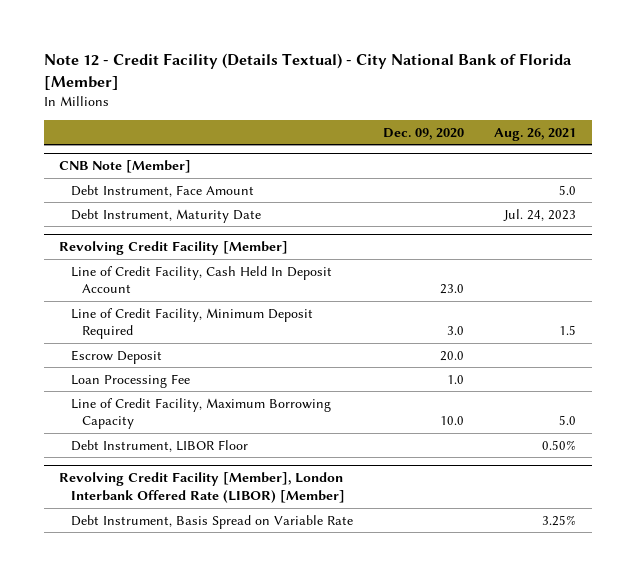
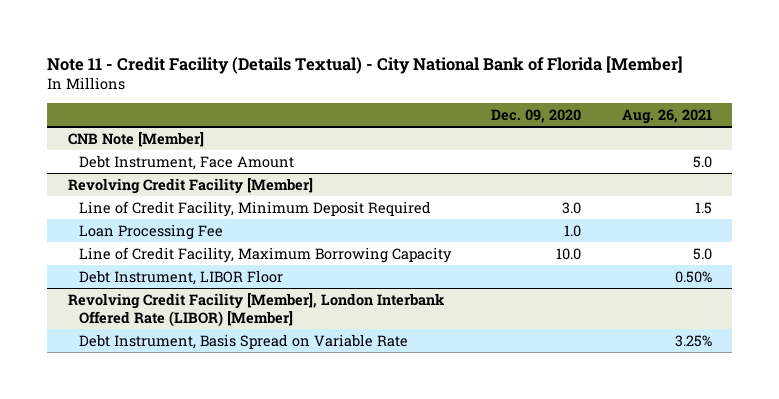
- Note 12 - Credit Facility (Details Textual) - City National Bank of Florida [Member]
+ Note 11 - Credit Facility (Details Textual) - City National Bank of Florida [Member]
@ CNB Note [Member]
- Debt Instrument, Maturity Date | | Jul. 24, 2023
@ Revolving Credit Facility [Member]
- Line of Credit Facility, Cash Held In Deposit Account | 23.0 |
- Escrow Deposit | 20.0 |

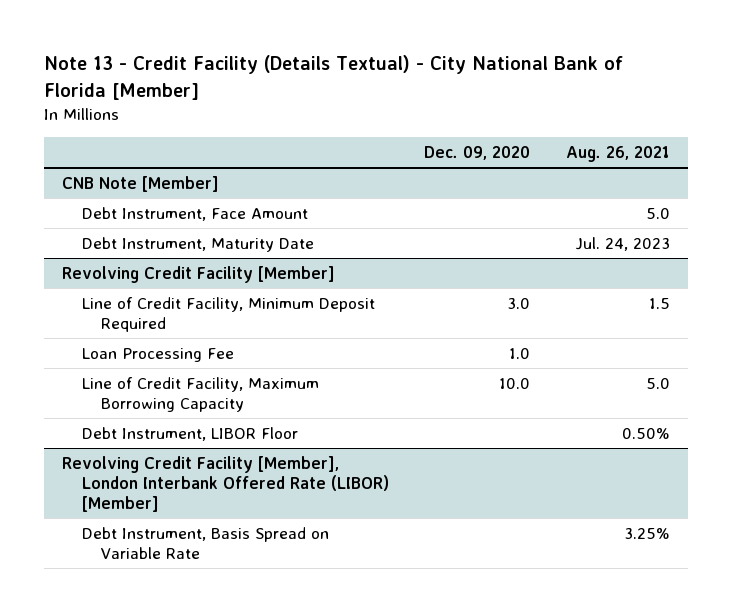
- Note 11 - Credit Facility (Details Textual) - City National Bank of Florida [Member]
+ Note 13 - Credit Facility (Details Textual) - City National Bank of Florida [Member]
@ CNB Note [Member]
+ Debt Instrument, Maturity Date | | Jul. 24, 2023

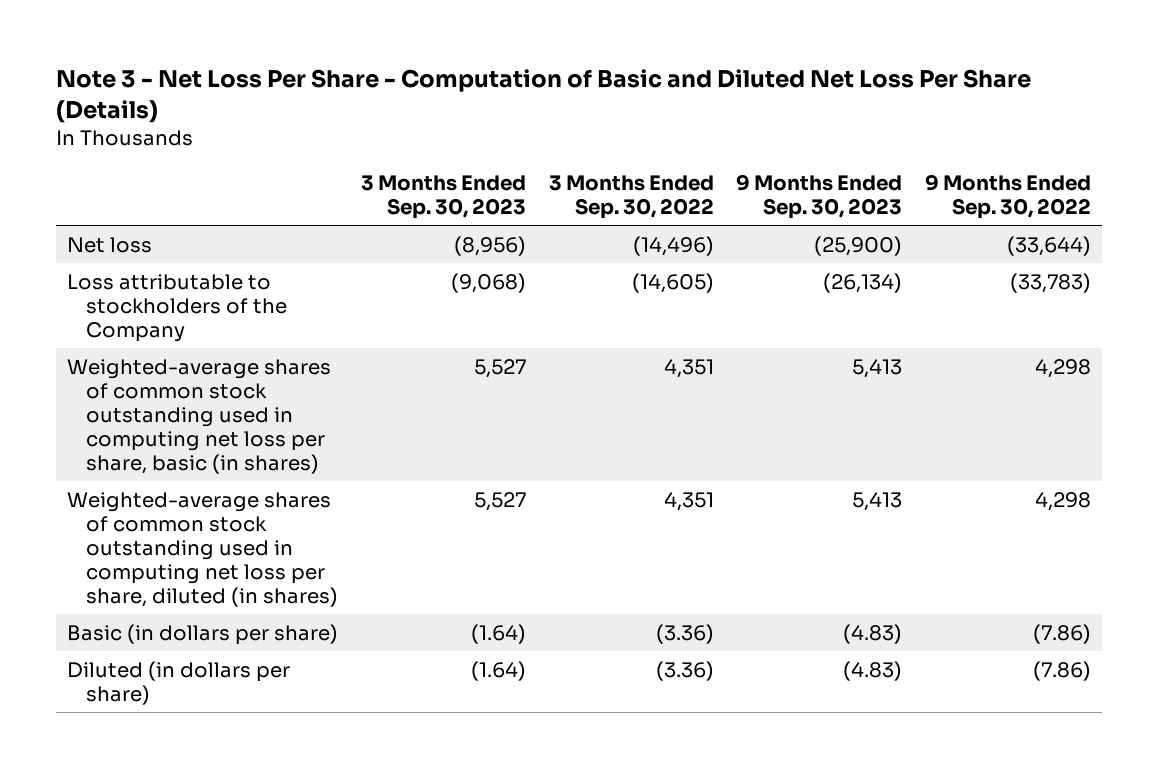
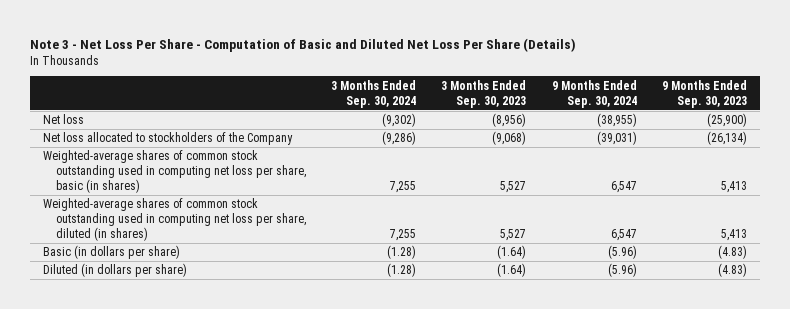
- | 3 Months Ended Sep. 30, 2023 | 3 Months Ended Sep. 30, 2022 | 9 Months Ended Sep. 30, 2023 | 9 Months Ended Sep. 30, 2022
+ | 3 Months Ended Sep. 30, 2024 | 3 Months Ended Sep. 30, 2023 | 9 Months Ended Sep. 30, 2024 | 9 Months Ended Sep. 30, 2023
- Loss attributable to stockholders of the Company | (9,068) | (14,605) | (26,134) | (33,783)
+ Net loss allocated to stockholders of the Company | (9,286) | (9,068) | (39,031) | (26,134)

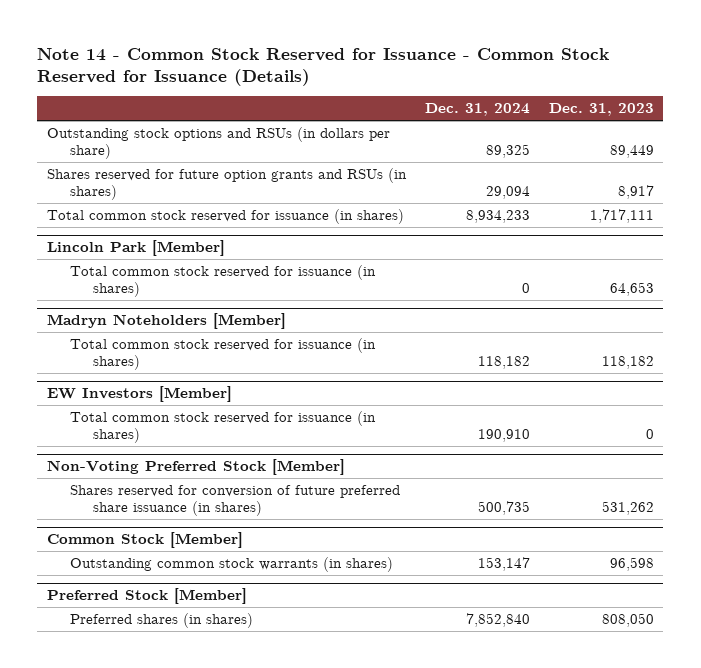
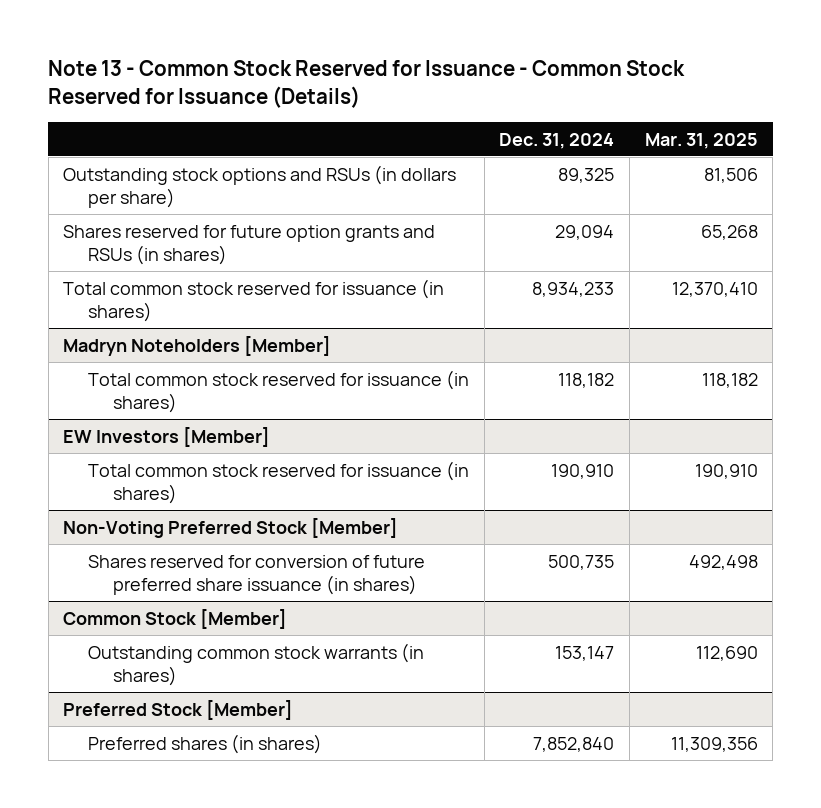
- Note 14 - Common Stock Reserved for Issuance - Common Stock Reserved for Issuance (Details)
+ Note 13 - Common Stock Reserved for Issuance - Common Stock Reserved for Issuance (Details)
- | Dec. 31, 2024 | Dec. 31, 2023
+ | Dec. 31, 2024 | Mar. 31, 2025
- Lincoln Park [Member]
- Total common stock reserved for issuance (in shares) | 0 | 64,653

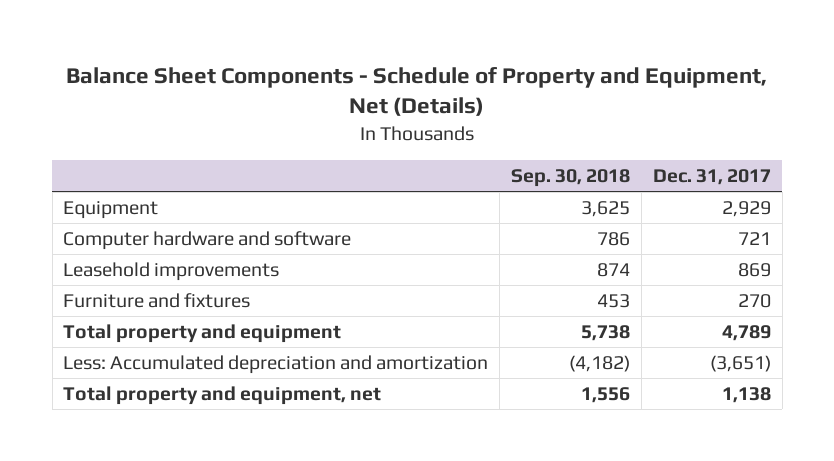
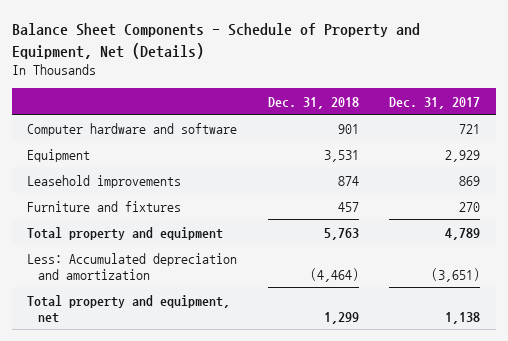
- | Sep. 30, 2018 | Dec. 31, 2017
+ | Dec. 31, 2018 | Dec. 31, 2017
moved down: Equipment | 3,531 | 2,929

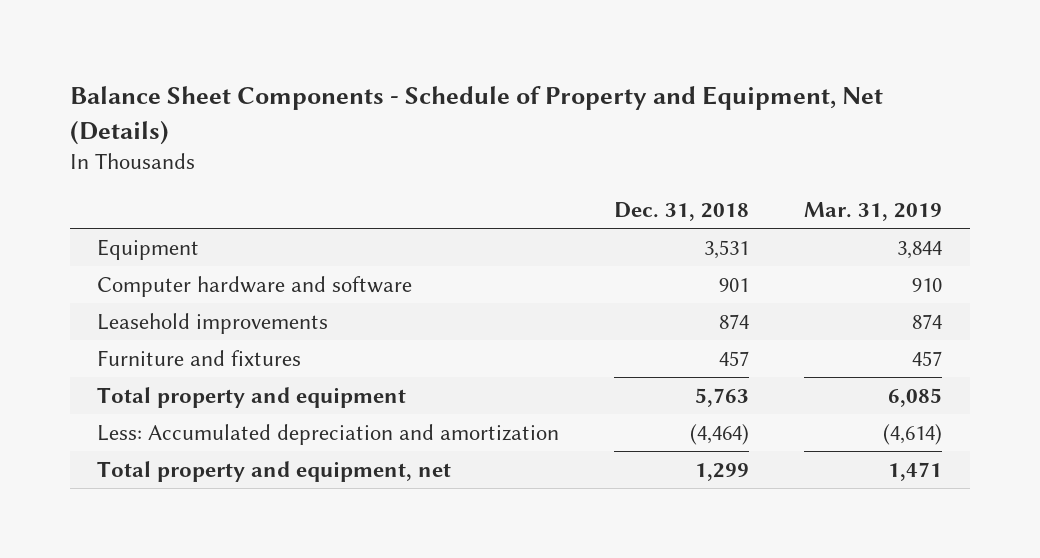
- | Dec. 31, 2018 | Dec. 31, 2017
+ | Dec. 31, 2018 | Mar. 31, 2019
moved down: Computer hardware and software | 901 | 910

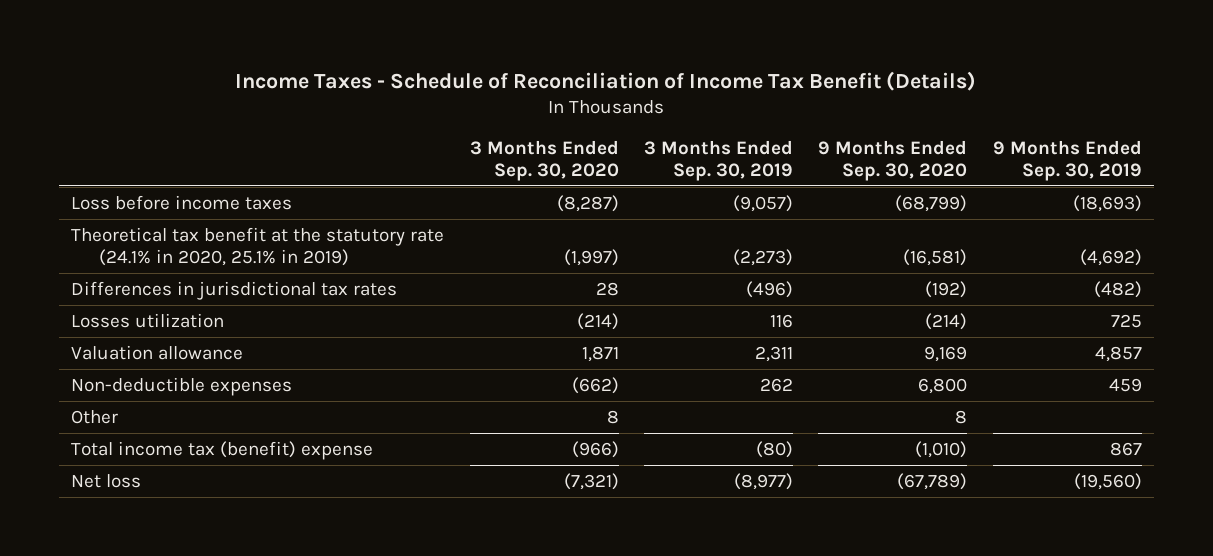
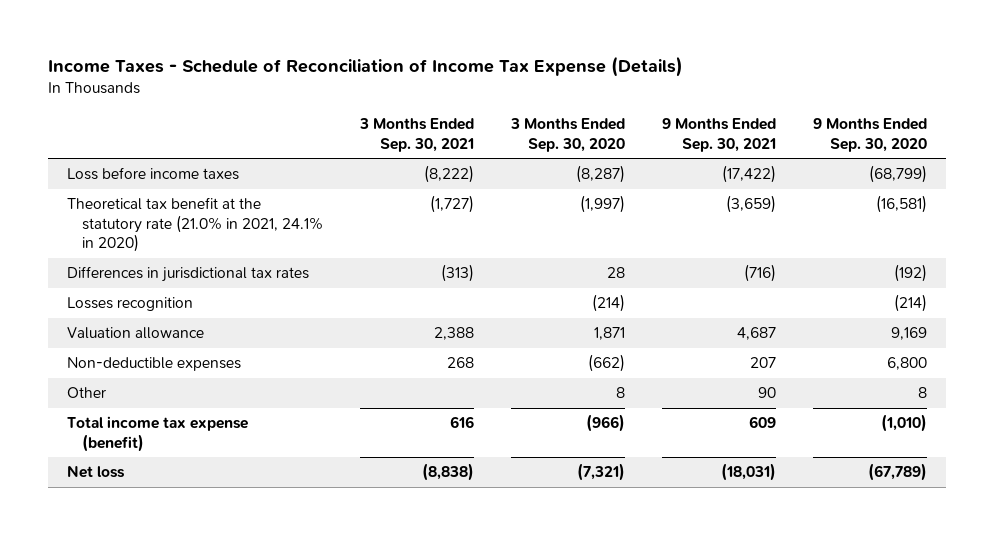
- Income Taxes - Schedule of Reconciliation of Income Tax Benefit (Details)
+ Income Taxes - Schedule of Reconciliation of Income Tax Expense (Details)
- | 3 Months Ended Sep. 30, 2020 | 3 Months Ended Sep. 30, 2019 | 9 Months Ended Sep. 30, 2020 | 9 Months Ended Sep. 30, 2019
+ | 3 Months Ended Sep. 30, 2021 | 3 Months Ended Sep. 30, 2020 | 9 Months Ended Sep. 30, 2021 | 9 Months Ended Sep. 30, 2020
- Theoretical tax benefit at the statutory rate (24.1% in 2020, 25.1% in 2019) | (1,997) | (2,273) | (16,581) | (4,692)
+ Theoretical tax benefit at the statutory rate (21.0% in 2021, 24.1% in 2020) | (1,727) | (1,997) | (3,659) | (16,581)
- Losses utilization | (214) | 116 | (214) | 725
+ Losses recognition | | (214) | | (214)
- Total income tax (benefit) expense | (966) | (80) | (1,010) | 867
+ Total income tax expense (benefit) | 616 | (966) | 609 | (1,010)

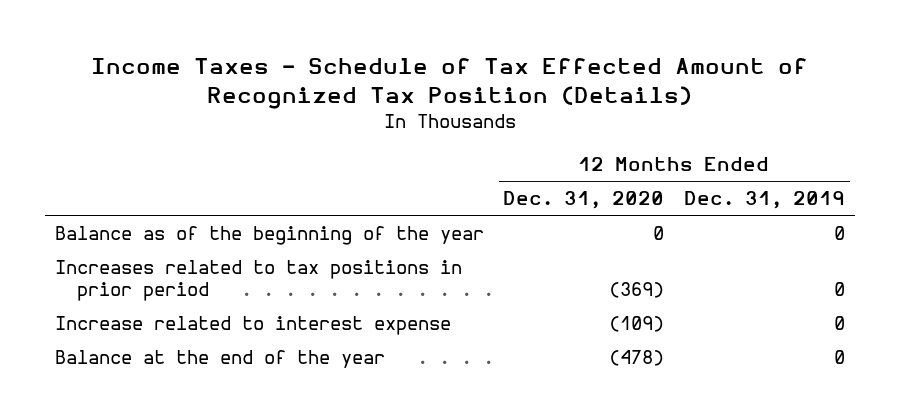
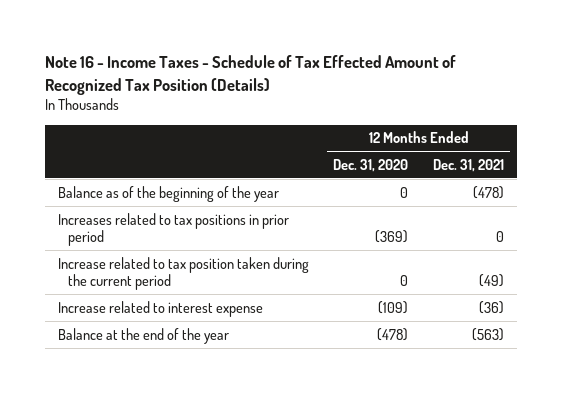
- Income Taxes - Schedule of Tax Effected Amount of Recognized Tax Position (Details)
+ Note 16 - Income Taxes - Schedule of Tax Effected Amount of Recognized Tax Position (Details)
- | 12 Months Ended Dec. 31, 2020 | 12 Months Ended Dec. 31, 2019
+ | 12 Months Ended Dec. 31, 2020 | 12 Months Ended Dec. 31, 2021
+ Increase related to tax position taken during the current period | 0 | (49)

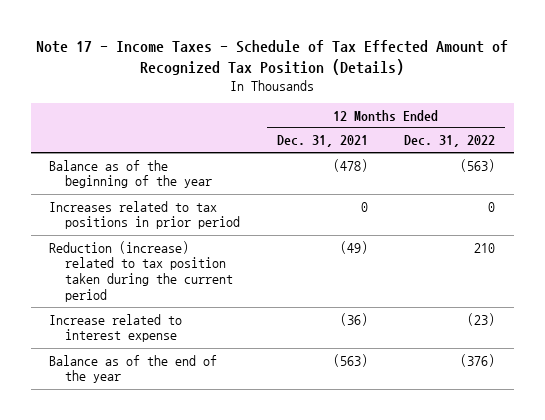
- Note 16 - Income Taxes - Schedule of Tax Effected Amount of Recognized Tax Position (Details)
+ Note 17 - Income Taxes - Schedule of Tax Effected Amount of Recognized Tax Position (Details)
- | 12 Months Ended Dec. 31, 2020 | 12 Months Ended Dec. 31, 2021
+ | 12 Months Ended Dec. 31, 2021 | 12 Months Ended Dec. 31, 2022
- Increase related to tax position taken during the current period | 0 | (49)
+ Reduction (increase) related to tax position taken during the current period | (49) | 210
- Balance at the end of the year | (478) | (563)
+ Balance as of the end of the year | (563) | (376)

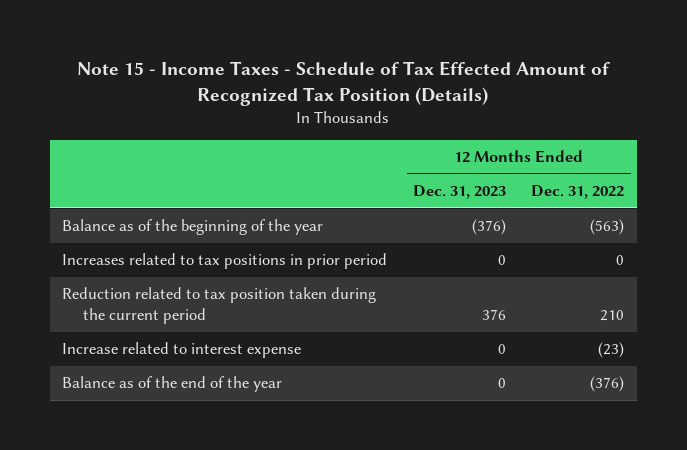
- Note 17 - Income Taxes - Schedule of Tax Effected Amount of Recognized Tax Position (Details)
+ Note 15 - Income Taxes - Schedule of Tax Effected Amount of Recognized Tax Position (Details)
- | 12 Months Ended Dec. 31, 2021 | 12 Months Ended Dec. 31, 2022
+ | 12 Months Ended Dec. 31, 2023 | 12 Months Ended Dec. 31, 2022
- Reduction (increase) related to tax position taken during the current period | (49) | 210
+ Reduction related to tax position taken during the current period | 376 | 210

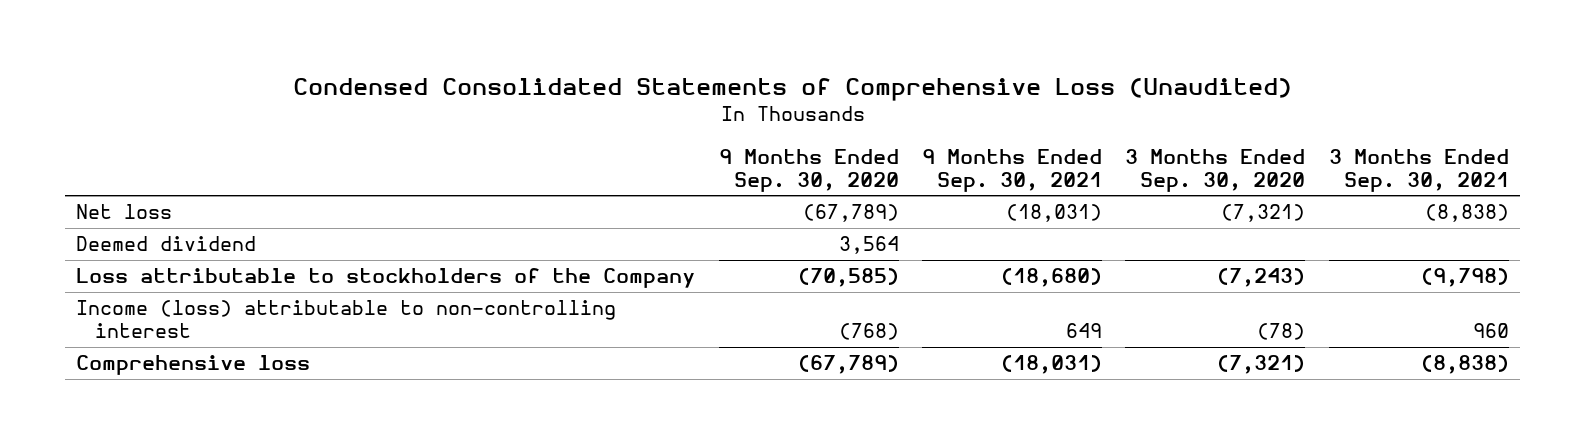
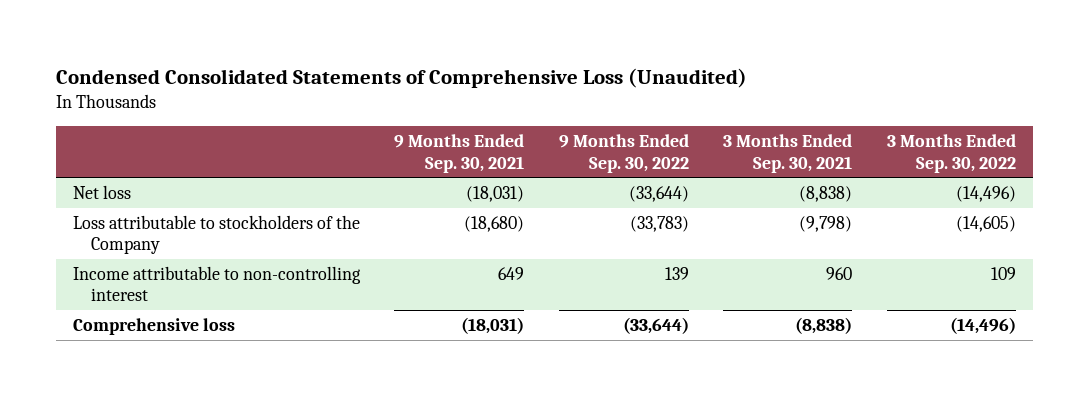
- | 9 Months Ended Sep. 30, 2020 | 9 Months Ended Sep. 30, 2021 | 3 Months Ended Sep. 30, 2020 | 3 Months Ended Sep. 30, 2021
+ | 9 Months Ended Sep. 30, 2021 | 9 Months Ended Sep. 30, 2022 | 3 Months Ended Sep. 30, 2021 | 3 Months Ended Sep. 30, 2022
- Deemed dividend | 3,564 | | |
- Income (loss) attributable to non-controlling interest | (768) | 649 | (78) | 960
+ Income attributable to non-controlling interest | 649 | 139 | 960 | 109

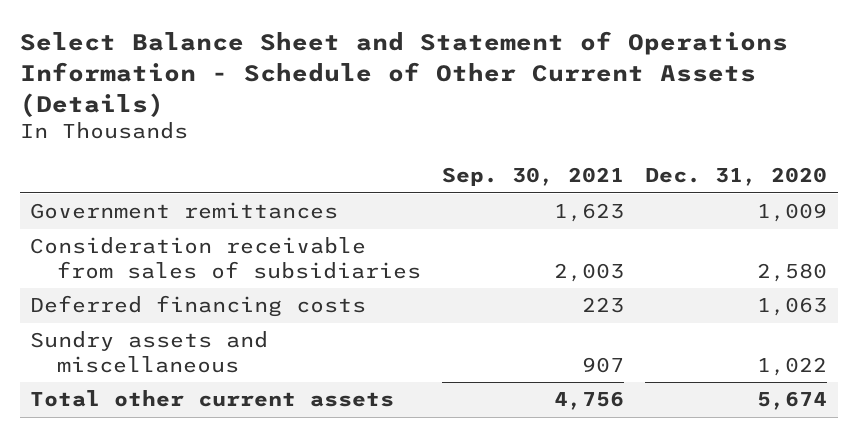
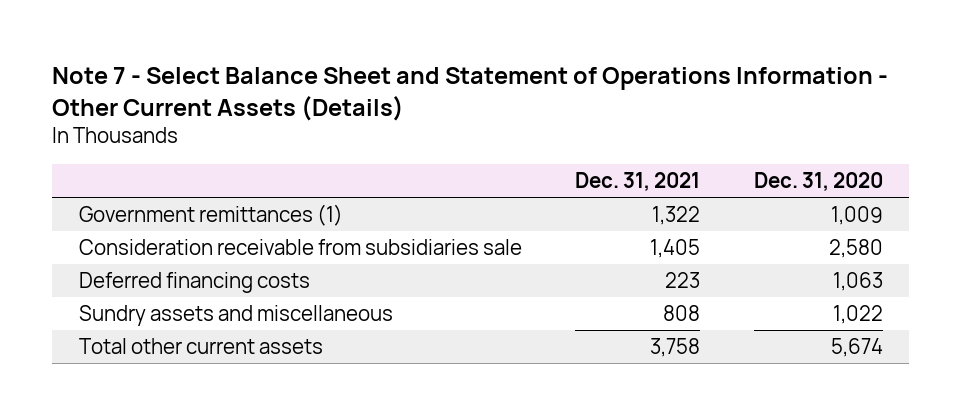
- Select Balance Sheet and Statement of Operations Information - Schedule of Other Current Assets (Details)
+ Note 7 - Select Balance Sheet and Statement of Operations Information - Other Current Assets (Details)
- | Sep. 30, 2021 | Dec. 31, 2020
+ | Dec. 31, 2021 | Dec. 31, 2020
- Government remittances | 1,623 | 1,009
- Consideration receivable from sales of subsidiaries | 2,003 | 2,580
+ Government remittances (1) | 1,322 | 1,009
+ Consideration receivable from subsidiaries sale | 1,405 | 2,580

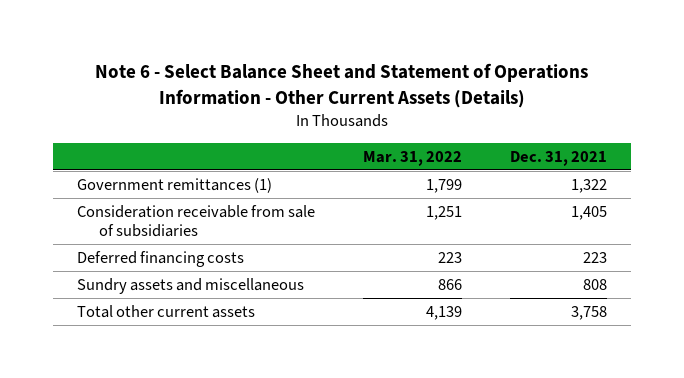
- Note 7 - Select Balance Sheet and Statement of Operations Information - Other Current Assets (Details)
+ Note 6 - Select Balance Sheet and Statement of Operations Information - Other Current Assets (Details)
- | Dec. 31, 2021 | Dec. 31, 2020
+ | Mar. 31, 2022 | Dec. 31, 2021
- Consideration receivable from subsidiaries sale | 1,405 | 2,580
+ Consideration receivable from sale of subsidiaries | 1,251 | 1,405

